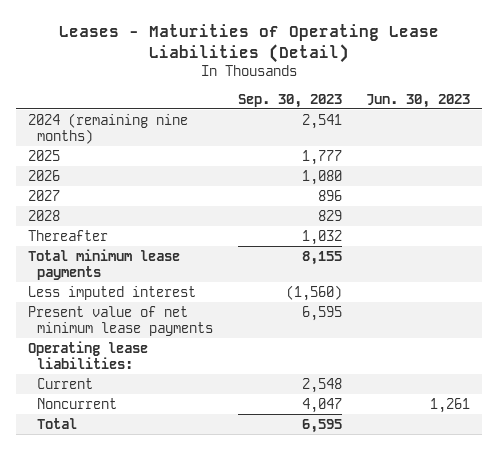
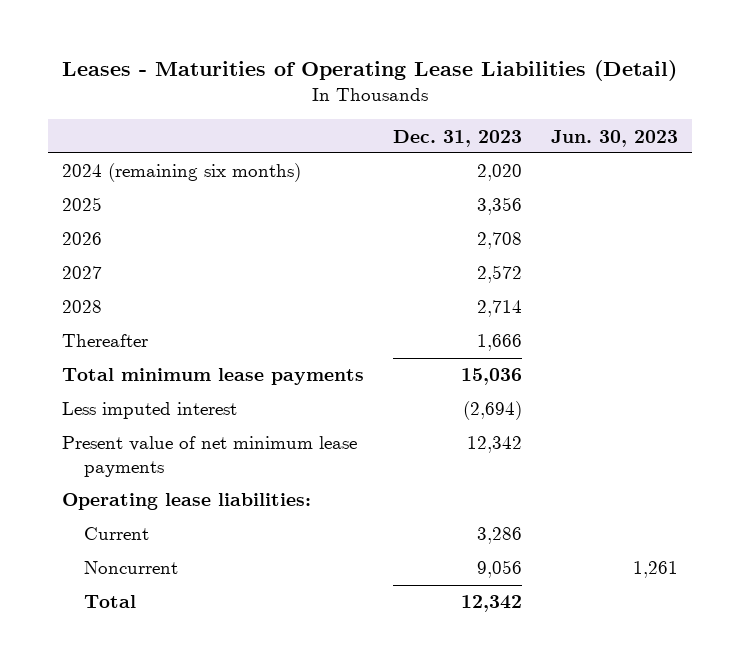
- | Sep. 30, 2023 | Jun. 30, 2023
+ | Dec. 31, 2023 | Jun. 30, 2023
- 2024 (remaining nine months) | 2,541 |
+ 2024 (remaining six months) | 2,020 |

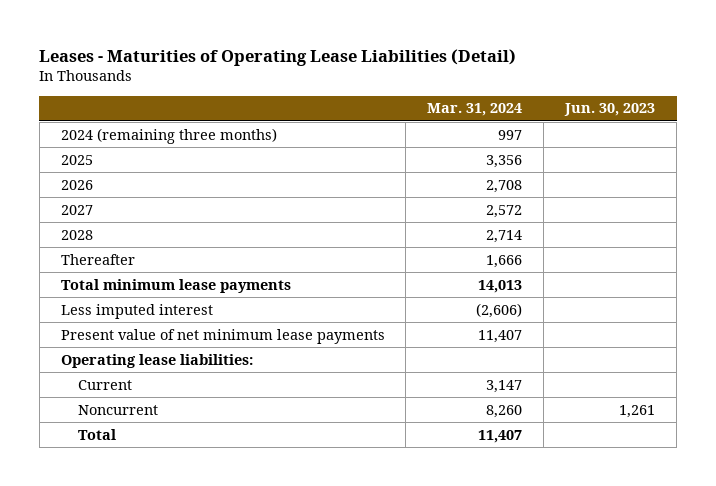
- | Dec. 31, 2023 | Jun. 30, 2023
+ | Mar. 31, 2024 | Jun. 30, 2023
- 2024 (remaining six months) | 2,020 |
+ 2024 (remaining three months) | 997 |

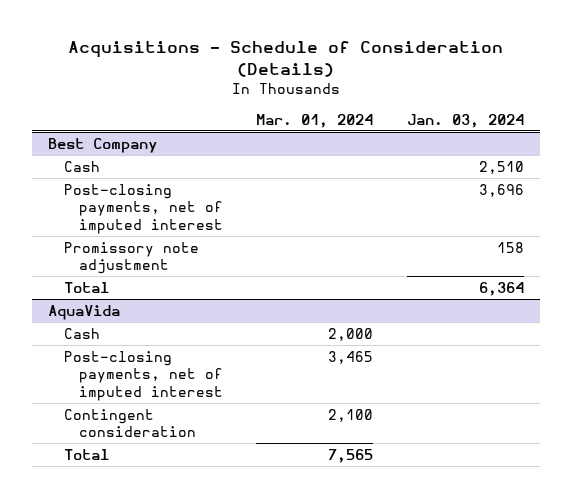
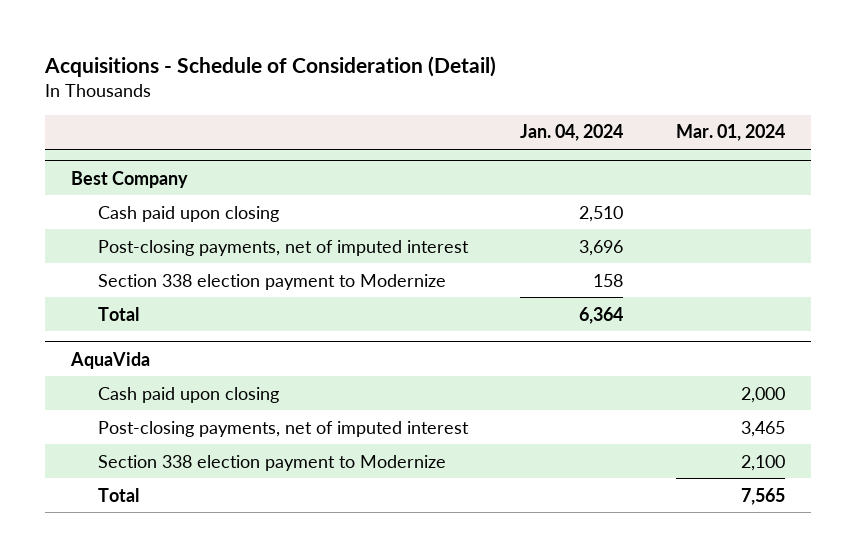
- Acquisitions - Schedule of Consideration (Details)
+ Acquisitions - Schedule of Consideration (Detail)
- | Mar. 01, 2024 | Jan. 03, 2024
+ | Jan. 04, 2024 | Mar. 01, 2024
@ Best Company
- Cash | | 2,510
+ Cash paid upon closing | 2,510 |
- Promissory note adjustment | | 158
+ Section 338 election payment to Modernize | 158 |
@ AquaVida
- Cash | 2,000 |
+ Cash paid upon closing | | 2,000
- Contingent consideration | 2,100 |
+ Section 338 election payment to Modernize | | 2,100

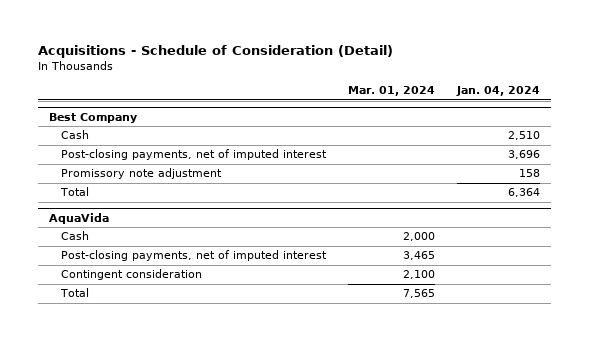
- | Jan. 04, 2024 | Mar. 01, 2024
+ | Mar. 01, 2024 | Jan. 04, 2024
@ Best Company
- Cash paid upon closing | 2,510 |
+ Cash | | 2,510
- Section 338 election payment to Modernize | 158 |
+ Promissory note adjustment | | 158
@ AquaVida
- Cash paid upon closing | | 2,000
+ Cash | 2,000 |
- Section 338 election payment to Modernize | | 2,100
+ Contingent consideration | 2,100 |

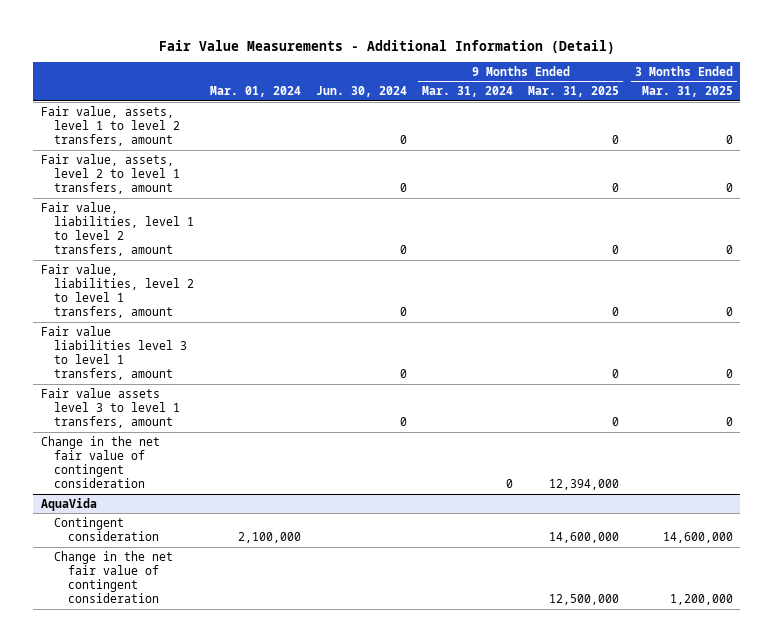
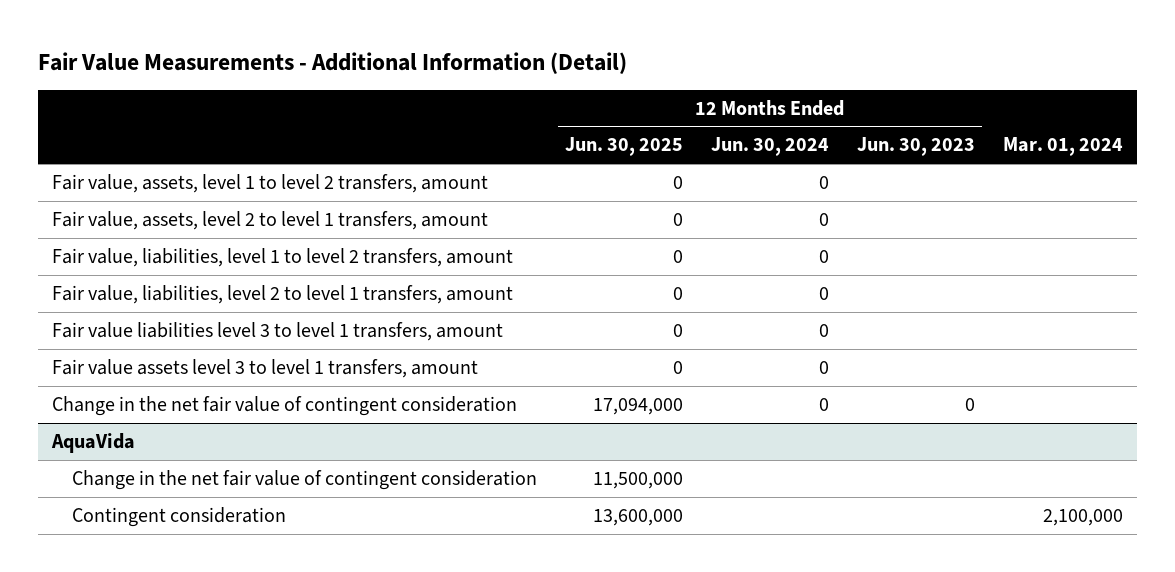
- | Mar. 01, 2024 | Jun. 30, 2024 | 9 Months Ended Mar. 31, 2024 | 9 Months Ended Mar. 31, 2025 | 3 Months Ended Mar. 31, 2025
+ | 12 Months Ended Jun. 30, 2025 | 12 Months Ended Jun. 30, 2024 | 12 Months Ended Jun. 30, 2023 | Mar. 01, 2024
@ AquaVida
moved down: Contingent consideration | 13,600,000 | | | 2,100,000

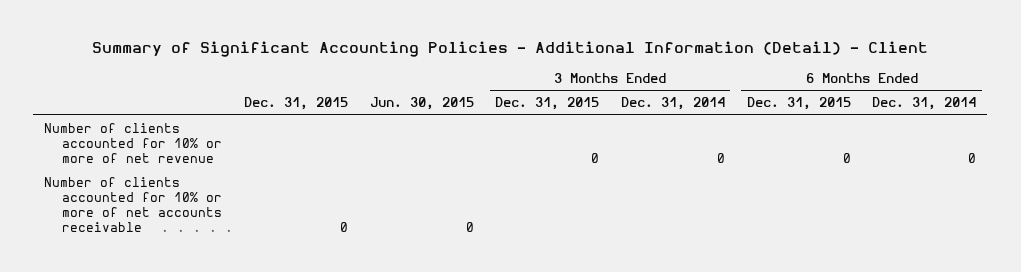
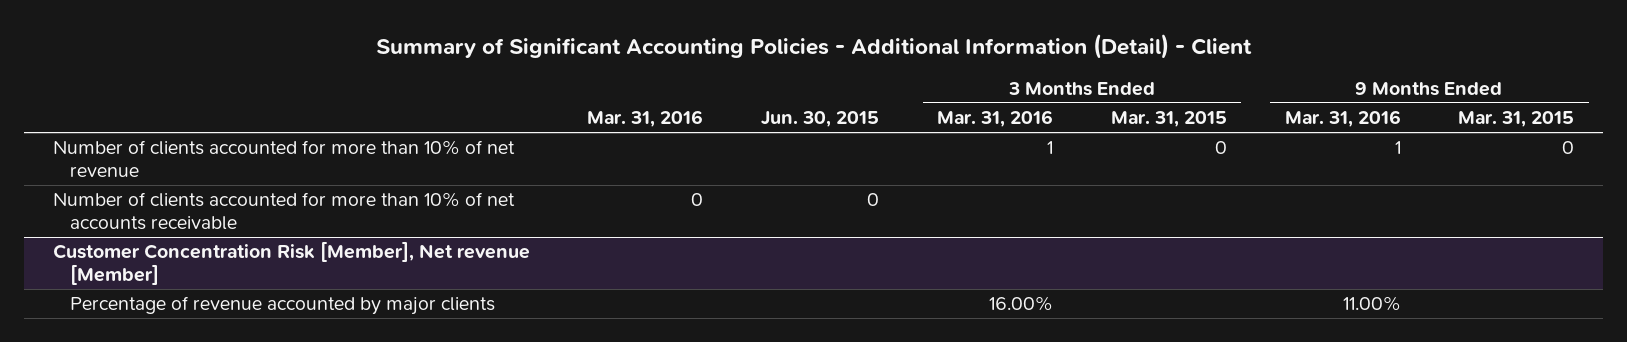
- | Dec. 31, 2015 | Jun. 30, 2015 | 3 Months Ended Dec. 31, 2015 | 3 Months Ended Dec. 31, 2014 | 6 Months Ended Dec. 31, 2015 | 6 Months Ended Dec. 31, 2014
+ | Mar. 31, 2016 | Jun. 30, 2015 | 3 Months Ended Mar. 31, 2016 | 3 Months Ended Mar. 31, 2015 | 9 Months Ended Mar. 31, 2016 | 9 Months Ended Mar. 31, 2015
- Number of clients accounted for 10% or more of net revenue | | | 0 | 0 | 0 | 0
- Number of clients accounted for 10% or more of net accounts receivable | 0 | 0 | | | |
+ Number of clients accounted for more than 10% of net revenue | | | 1 | 0 | 1 | 0
+ Number of clients accounted for more than 10% of net accounts receivable | 0 | 0 | | | |
+ Customer Concentration Risk [Member], Net revenue [Member]
+ Percentage of revenue accounted by major clients | | | 16.00% | | 11.00% |

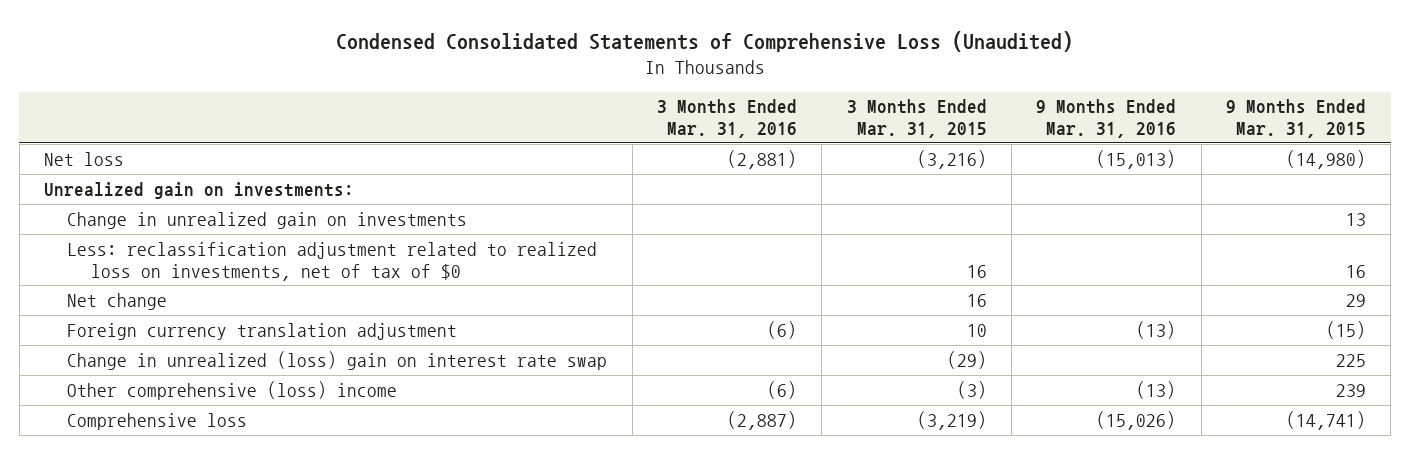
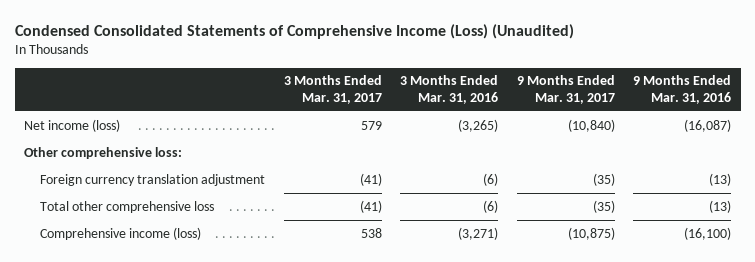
- Condensed Consolidated Statements of Comprehensive Loss (Unaudited)
+ Condensed Consolidated Statements of Comprehensive Income (Loss) (Unaudited)
- | 3 Months Ended Mar. 31, 2016 | 3 Months Ended Mar. 31, 2015 | 9 Months Ended Mar. 31, 2016 | 9 Months Ended Mar. 31, 2015
+ | 3 Months Ended Mar. 31, 2017 | 3 Months Ended Mar. 31, 2016 | 9 Months Ended Mar. 31, 2017 | 9 Months Ended Mar. 31, 2016
- Net loss | (2,881) | (3,216) | (15,013) | (14,980)
- Unrealized gain on investments:
- Change in unrealized gain on investments | | | | 13
- Less: reclassification adjustment related to realized loss on investments, net of tax of $0 | | 16 | | 16
- Net change | | 16 | | 29
+ Net income (loss) | 579 | (3,265) | (10,840) | (16,087)
+ Other comprehensive loss:
- Change in unrealized (loss) gain on interest rate swap | | (29) | | 225
- Other comprehensive (loss) income | (6) | (3) | (13) | 239
- Comprehensive loss | (2,887) | (3,219) | (15,026) | (14,741)
+ Total other comprehensive loss | (41) | (6) | (35) | (13)
+ Comprehensive income (loss) | 538 | (3,271) | (10,875) | (16,100)

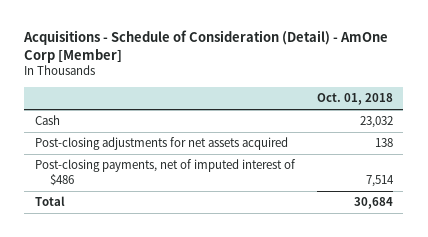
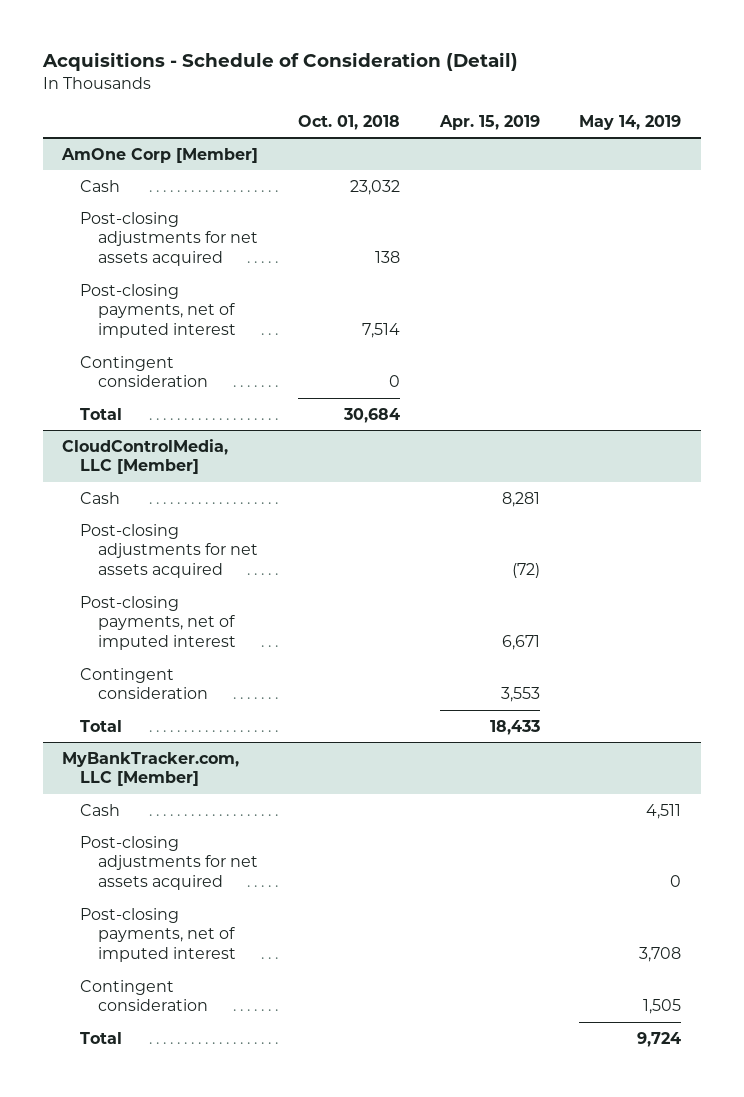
- Acquisitions - Schedule of Consideration (Detail) - AmOne Corp [Member]
+ Acquisitions - Schedule of Consideration (Detail)
- | Oct. 01, 2018
+ | Oct. 01, 2018 | Apr. 15, 2019 | May 14, 2019
+ AmOne Corp [Member]
- Post-closing payments, net of imputed interest of $486 | 7,514
+ Post-closing payments, net of imputed interest | 7,514 | |
+ Contingent consideration | 0 | |
+ CloudControlMedia, LLC [Member]
+ Cash | | 8,281 |
+ Post-closing adjustments for net assets acquired | | (72) |
+ Post-closing payments, net of imputed interest | | 6,671 |
+ Contingent consideration | | 3,553 |
+ Total | | 18,433 |
+ MyBankTracker.com, LLC [Member]
+ Cash | | | 4,511
+ Post-closing adjustments for net assets acquired | | | 0
+ Post-closing payments, net of imputed interest | | | 3,708
+ Contingent consideration | | | 1,505
+ Total | | | 9,724

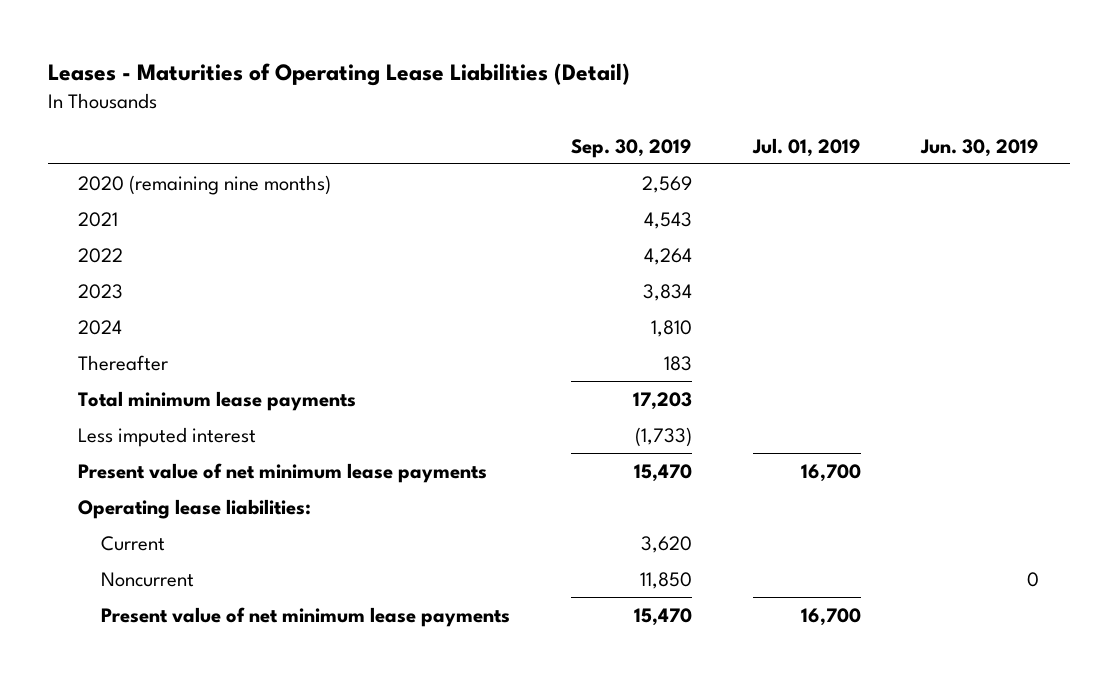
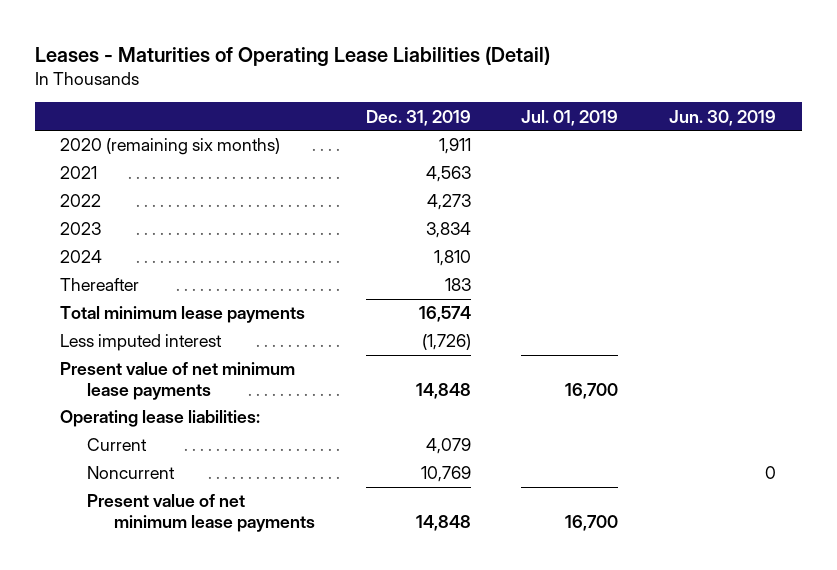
- | Sep. 30, 2019 | Jul. 01, 2019 | Jun. 30, 2019
+ | Dec. 31, 2019 | Jul. 01, 2019 | Jun. 30, 2019
- 2020 (remaining nine months) | 2,569 | |
+ 2020 (remaining six months) | 1,911 | |

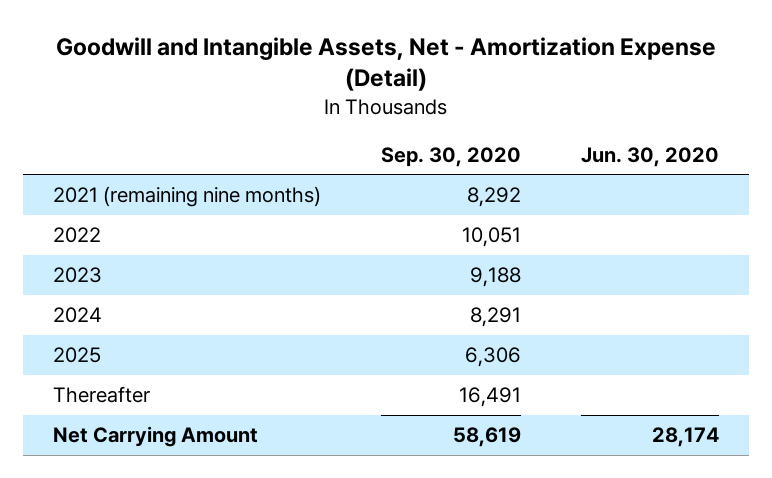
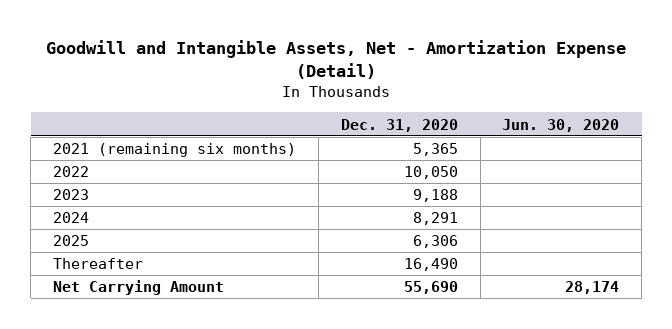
- | Sep. 30, 2020 | Jun. 30, 2020
+ | Dec. 31, 2020 | Jun. 30, 2020
- 2021 (remaining nine months) | 8,292 |
+ 2021 (remaining six months) | 5,365 |

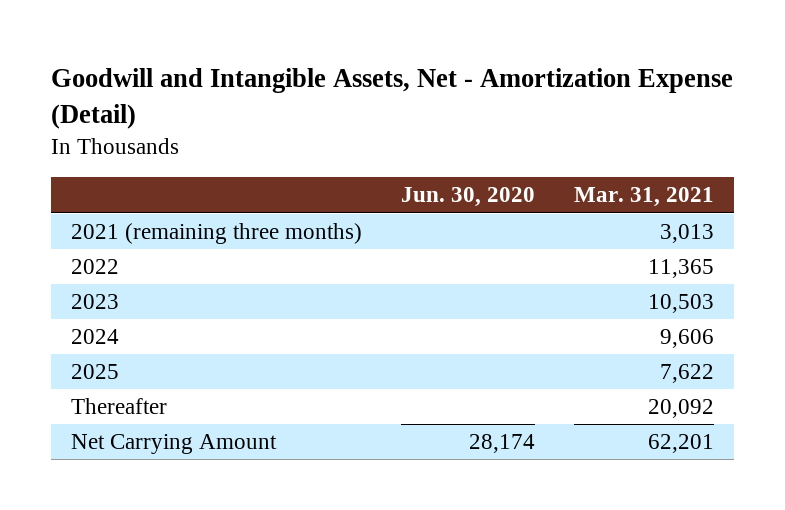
- | Dec. 31, 2020 | Jun. 30, 2020
+ | Jun. 30, 2020 | Mar. 31, 2021
- 2021 (remaining six months) | 5,365 |
+ 2021 (remaining three months) | | 3,013

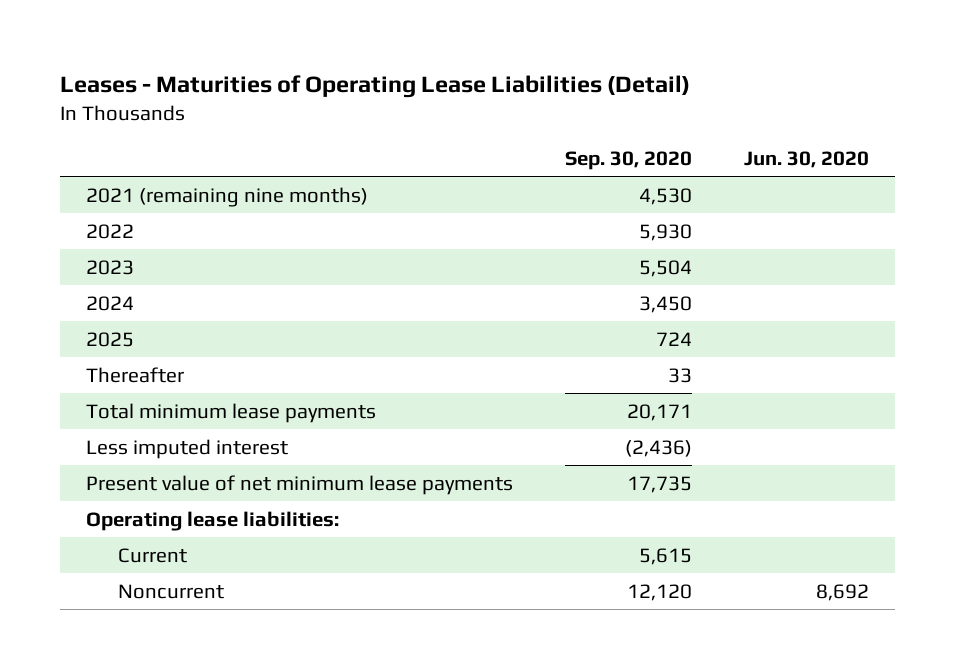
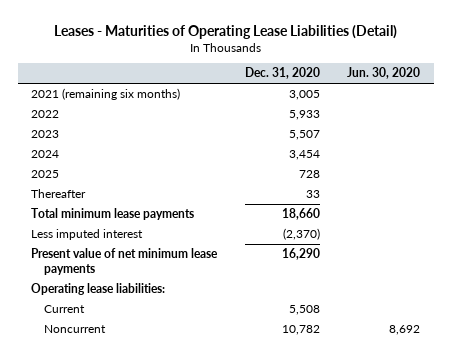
- | Sep. 30, 2020 | Jun. 30, 2020
+ | Dec. 31, 2020 | Jun. 30, 2020
- 2021 (remaining nine months) | 4,530 |
+ 2021 (remaining six months) | 3,005 |

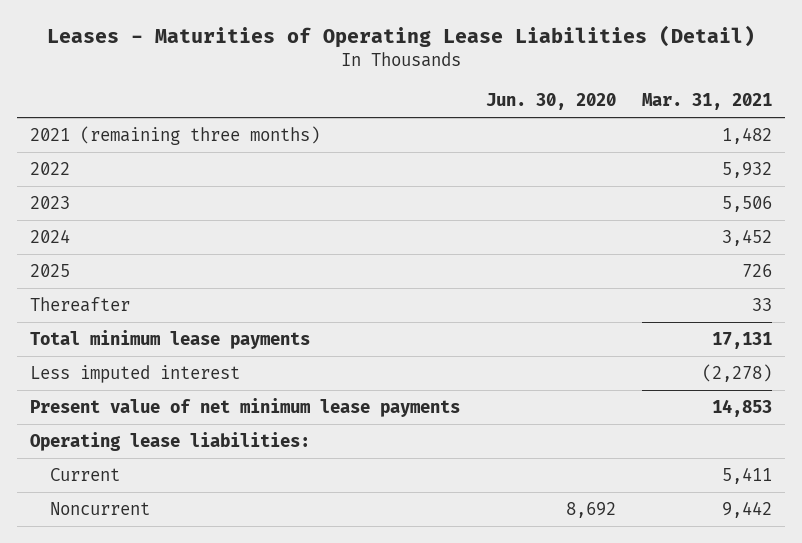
- | Dec. 31, 2020 | Jun. 30, 2020
+ | Jun. 30, 2020 | Mar. 31, 2021
- 2021 (remaining six months) | 3,005 |
+ 2021 (remaining three months) | | 1,482

